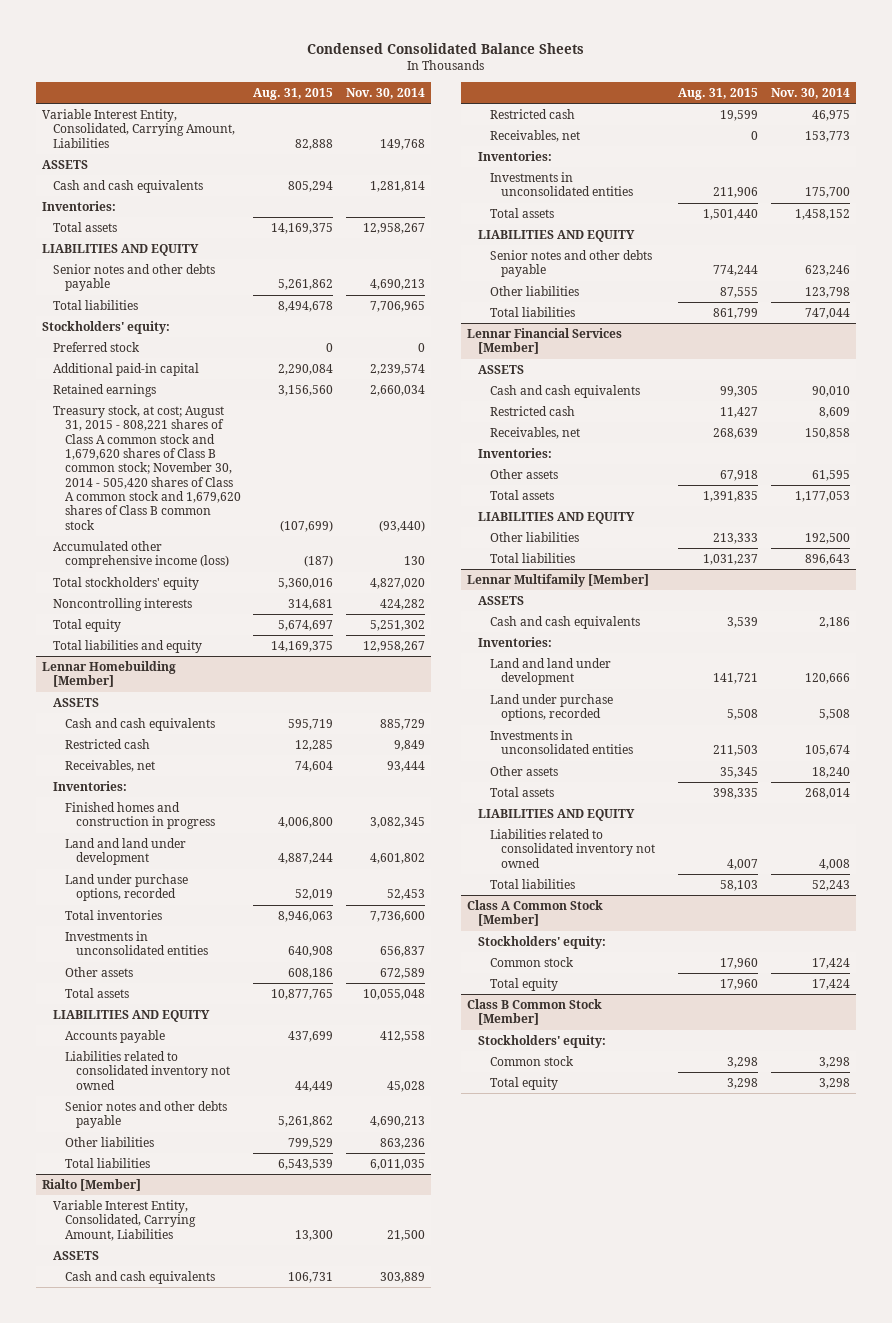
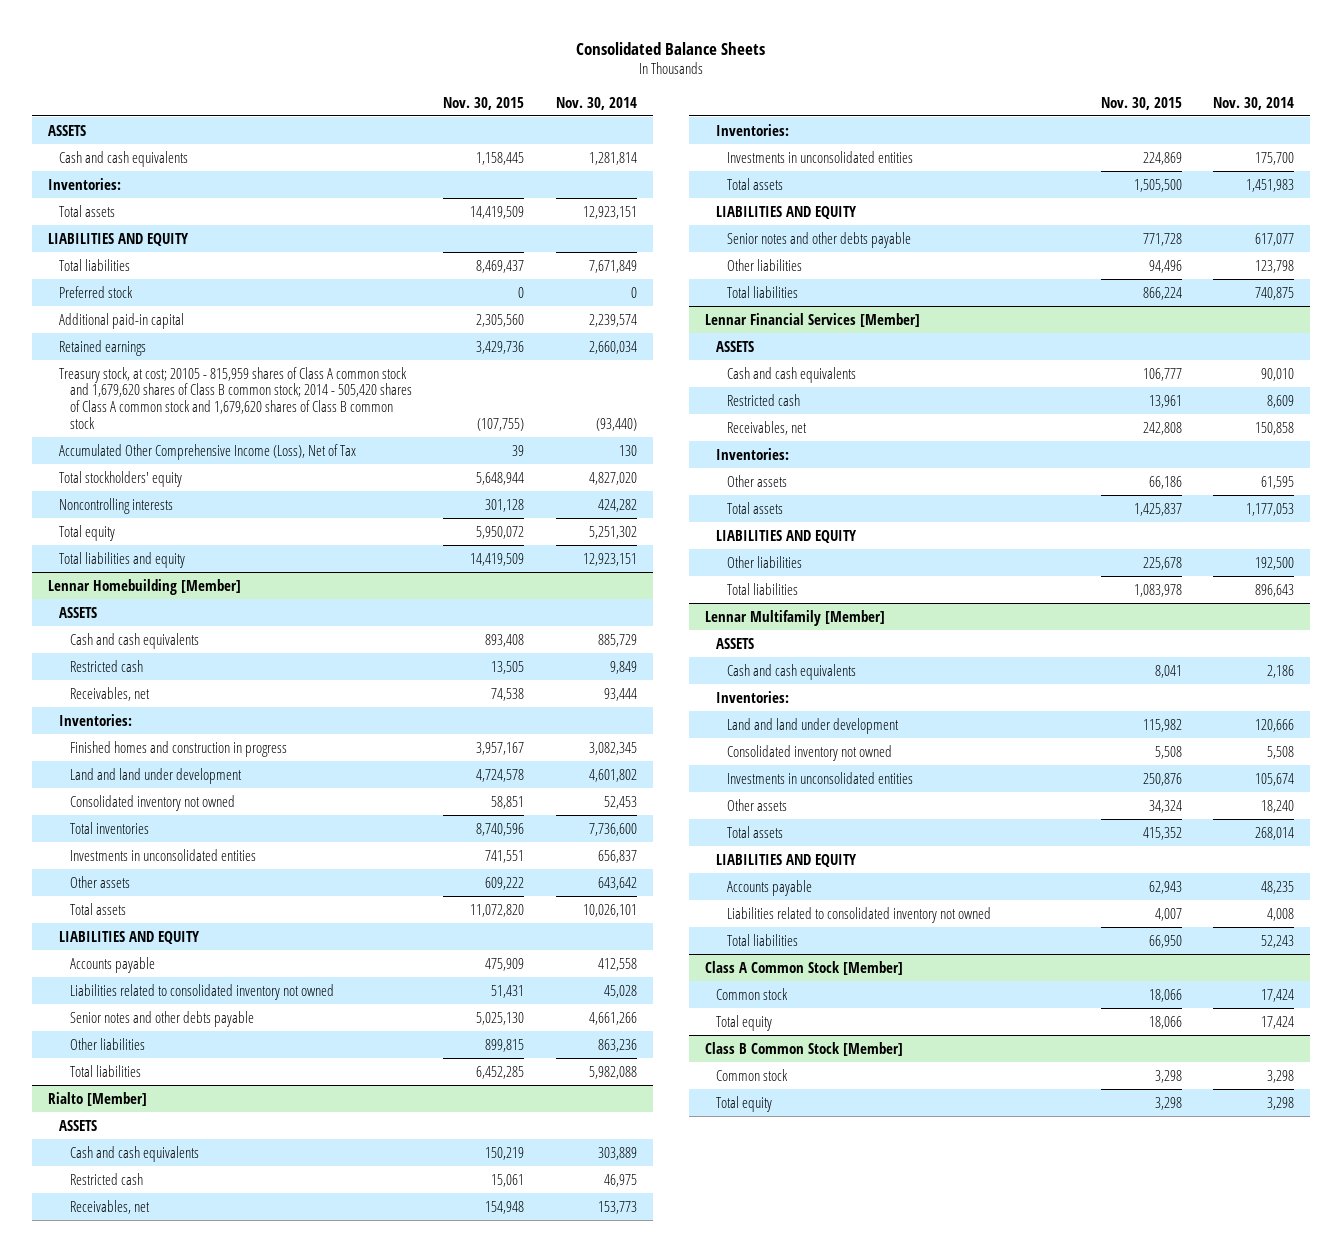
- Condensed Consolidated Balance Sheets
+ Consolidated Balance Sheets
- | Aug. 31, 2015 | Nov. 30, 2014
+ | Nov. 30, 2015 | Nov. 30, 2014
- Variable Interest Entity, Consolidated, Carrying Amount, Liabilities | 82,888 | 149,768
- Total assets | 14,169,375 | 12,958,267
+ Total assets | 14,419,509 | 12,923,151
- Senior notes and other debts payable | 5,261,862 | 4,690,213
- Total liabilities | 8,494,678 | 7,706,965
- Stockholders' equity:
+ Total liabilities | 8,469,437 | 7,671,849
- Treasury stock, at cost; August 31, 2015 - 808,221 shares of Class A common stock and 1,679,620 shares of Class B common stock; November 30, 2014 - 505,420 shares of Class A common stock and 1,679,620 shares of Class B common stock | (107,699) | (93,440)
- Accumulated other comprehensive income (loss) | (187) | 130
+ Treasury stock, at cost; 20105 - 815,959 shares of Class A common stock and 1,679,620 shares of Class B common stock; 2014 - 505,420 shares of Class A common stock and 1,679,620 shares of Class B common stock | (107,755) | (93,440)
+ Accumulated Other Comprehensive Income (Loss), Net of Tax | 39 | 130
- Total liabilities and equity | 14,169,375 | 12,958,267
+ Total liabilities and equity | 14,419,509 | 12,923,151
@ Lennar Homebuilding [Member]
- Land under purchase options, recorded | 52,019 | 52,453
+ Consolidated inventory not owned | 58,851 | 52,453
- Other assets | 608,186 | 672,589
- Total assets | 10,877,765 | 10,055,048
+ Other assets | 609,222 | 643,642
+ Total assets | 11,072,820 | 10,026,101
- Senior notes and other debts payable | 5,261,862 | 4,690,213
+ Senior notes and other debts payable | 5,025,130 | 4,661,266
- Total liabilities | 6,543,539 | 6,011,035
+ Total liabilities | 6,452,285 | 5,982,088
@ Rialto [Member]
- Variable Interest Entity, Consolidated, Carrying Amount, Liabilities | 13,300 | 21,500
- Total assets | 1,501,440 | 1,458,152
+ Total assets | 1,505,500 | 1,451,983
- Senior notes and other debts payable | 774,244 | 623,246
+ Senior notes and other debts payable | 771,728 | 617,077
- Total liabilities | 861,799 | 747,044
+ Total liabilities | 866,224 | 740,875
@ Lennar Multifamily [Member]
- Land under purchase options, recorded | 5,508 | 5,508
+ Consolidated inventory not owned | 5,508 | 5,508
+ Accounts payable | 62,943 | 48,235
@ Class A Common Stock [Member]
- Stockholders' equity:
@ Class B Common Stock [Member]
- Stockholders' equity:

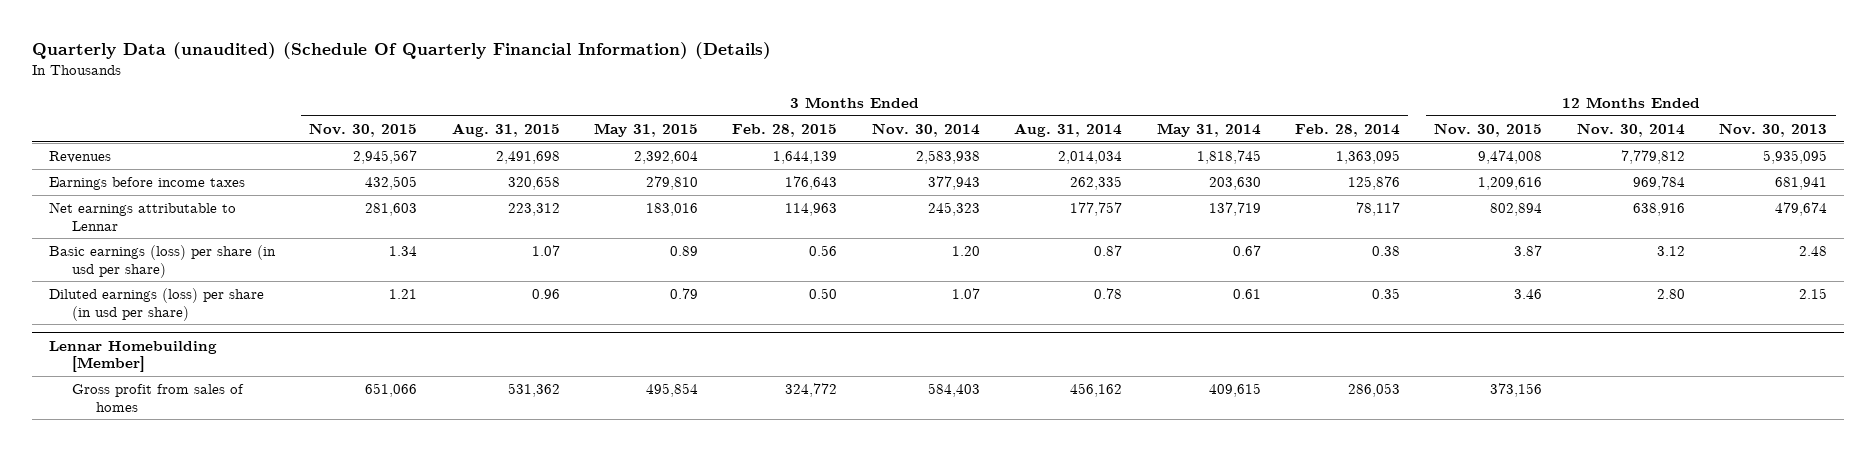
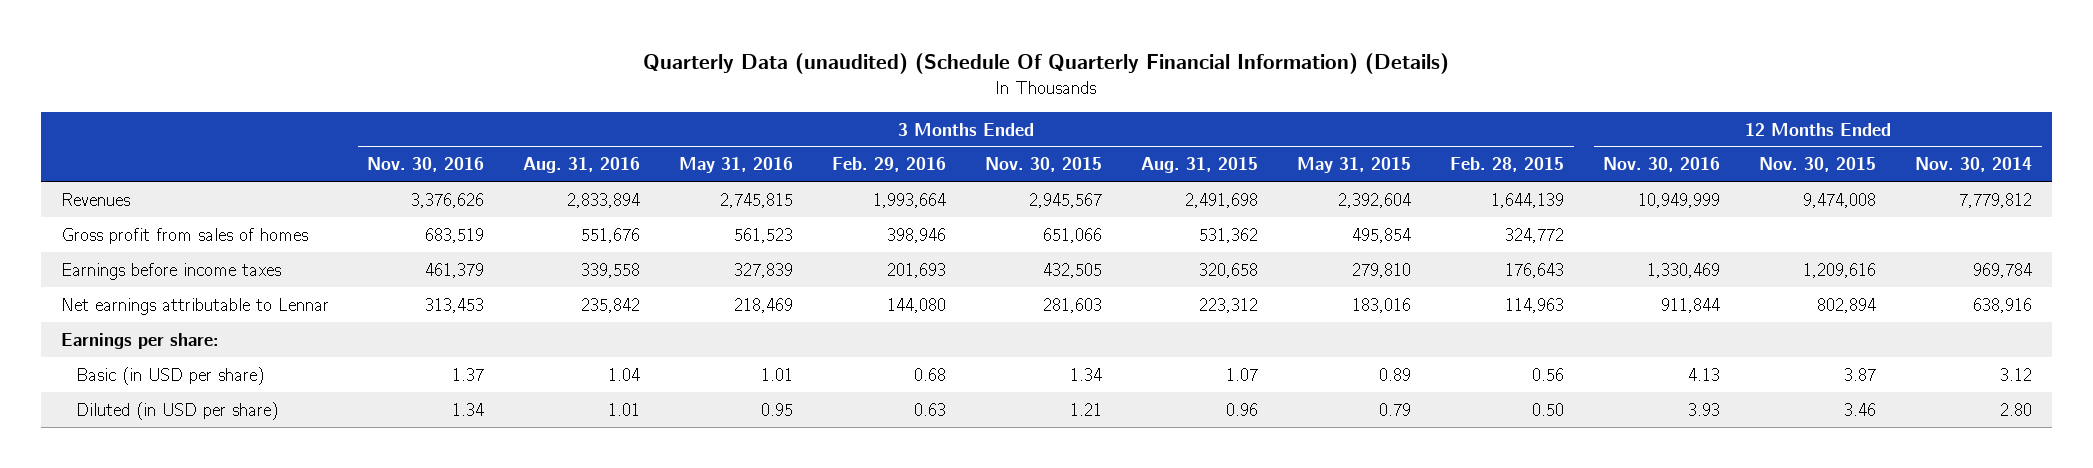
- | 3 Months Ended Nov. 30, 2015 | 3 Months Ended Aug. 31, 2015 | 3 Months Ended May 31, 2015 | 3 Months Ended Feb. 28, 2015 | 3 Months Ended Nov. 30, 2014 | 3 Months Ended Aug. 31, 2014 | 3 Months Ended May 31, 2014 | 3 Months Ended Feb. 28, 2014 | 12 Months Ended Nov. 30, 2015 | 12 Months Ended Nov. 30, 2014 | 12 Months Ended Nov. 30, 2013
+ | 3 Months Ended Nov. 30, 2016 | 3 Months Ended Aug. 31, 2016 | 3 Months Ended May 31, 2016 | 3 Months Ended Feb. 29, 2016 | 3 Months Ended Nov. 30, 2015 | 3 Months Ended Aug. 31, 2015 | 3 Months Ended May 31, 2015 | 3 Months Ended Feb. 28, 2015 | 12 Months Ended Nov. 30, 2016 | 12 Months Ended Nov. 30, 2015 | 12 Months Ended Nov. 30, 2014
+ Gross profit from sales of homes | 683,519 | 551,676 | 561,523 | 398,946 | 651,066 | 531,362 | 495,854 | 324,772 | | |
- Basic earnings (loss) per share (in usd per share) | 1.34 | 1.07 | 0.89 | 0.56 | 1.20 | 0.87 | 0.67 | 0.38 | 3.87 | 3.12 | 2.48
- Diluted earnings (loss) per share (in usd per share) | 1.21 | 0.96 | 0.79 | 0.50 | 1.07 | 0.78 | 0.61 | 0.35 | 3.46 | 2.80 | 2.15
- Lennar Homebuilding [Member]
- Gross profit from sales of homes | 651,066 | 531,362 | 495,854 | 324,772 | 584,403 | 456,162 | 409,615 | 286,053 | 373,156 | |
+ Earnings per share:
+ Basic (in USD per share) | 1.37 | 1.04 | 1.01 | 0.68 | 1.34 | 1.07 | 0.89 | 0.56 | 4.13 | 3.87 | 3.12
+ Diluted (in USD per share) | 1.34 | 1.01 | 0.95 | 0.63 | 1.21 | 0.96 | 0.79 | 0.50 | 3.93 | 3.46 | 2.80

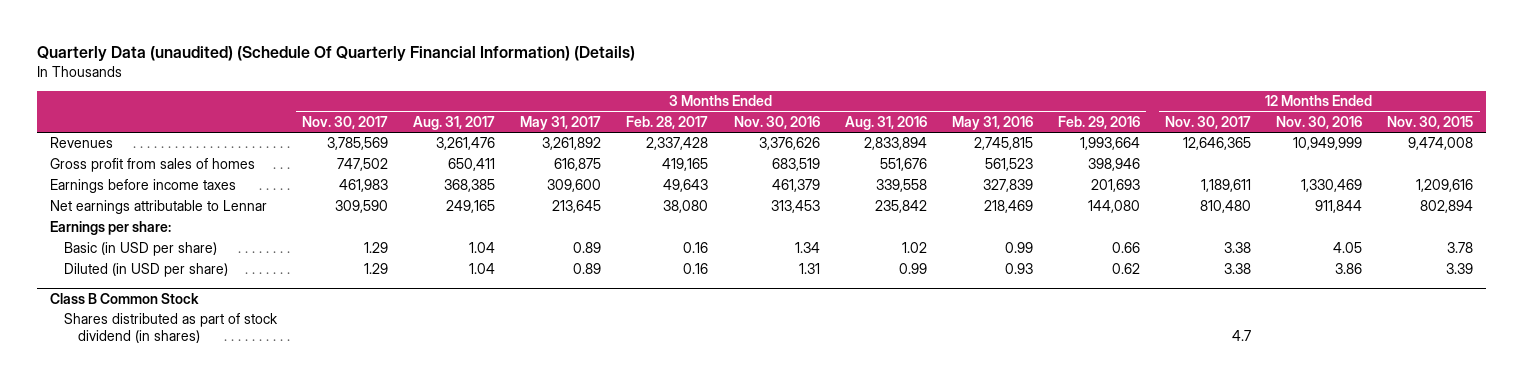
- | 3 Months Ended Nov. 30, 2016 | 3 Months Ended Aug. 31, 2016 | 3 Months Ended May 31, 2016 | 3 Months Ended Feb. 29, 2016 | 3 Months Ended Nov. 30, 2015 | 3 Months Ended Aug. 31, 2015 | 3 Months Ended May 31, 2015 | 3 Months Ended Feb. 28, 2015 | 12 Months Ended Nov. 30, 2016 | 12 Months Ended Nov. 30, 2015 | 12 Months Ended Nov. 30, 2014
+ | 3 Months Ended Nov. 30, 2017 | 3 Months Ended Aug. 31, 2017 | 3 Months Ended May 31, 2017 | 3 Months Ended Feb. 28, 2017 | 3 Months Ended Nov. 30, 2016 | 3 Months Ended Aug. 31, 2016 | 3 Months Ended May 31, 2016 | 3 Months Ended Feb. 29, 2016 | 12 Months Ended Nov. 30, 2017 | 12 Months Ended Nov. 30, 2016 | 12 Months Ended Nov. 30, 2015
- Basic (in USD per share) | 1.37 | 1.04 | 1.01 | 0.68 | 1.34 | 1.07 | 0.89 | 0.56 | 4.13 | 3.87 | 3.12
- Diluted (in USD per share) | 1.34 | 1.01 | 0.95 | 0.63 | 1.21 | 0.96 | 0.79 | 0.50 | 3.93 | 3.46 | 2.80
+ Basic (in USD per share) | 1.29 | 1.04 | 0.89 | 0.16 | 1.34 | 1.02 | 0.99 | 0.66 | 3.38 | 4.05 | 3.78
+ Diluted (in USD per share) | 1.29 | 1.04 | 0.89 | 0.16 | 1.31 | 0.99 | 0.93 | 0.62 | 3.38 | 3.86 | 3.39
+ Class B Common Stock
+ Shares distributed as part of stock dividend (in shares) | | | | | | | | | 4.7 | |

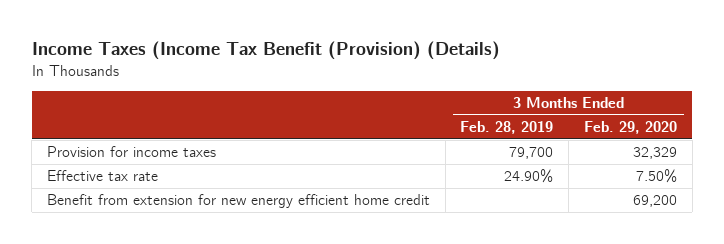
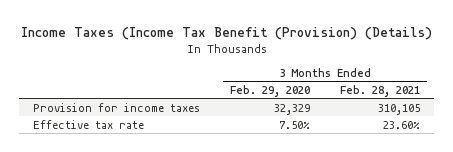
- | 3 Months Ended Feb. 28, 2019 | 3 Months Ended Feb. 29, 2020
+ | 3 Months Ended Feb. 29, 2020 | 3 Months Ended Feb. 28, 2021
- Benefit from extension for new energy efficient home credit | | 69,200

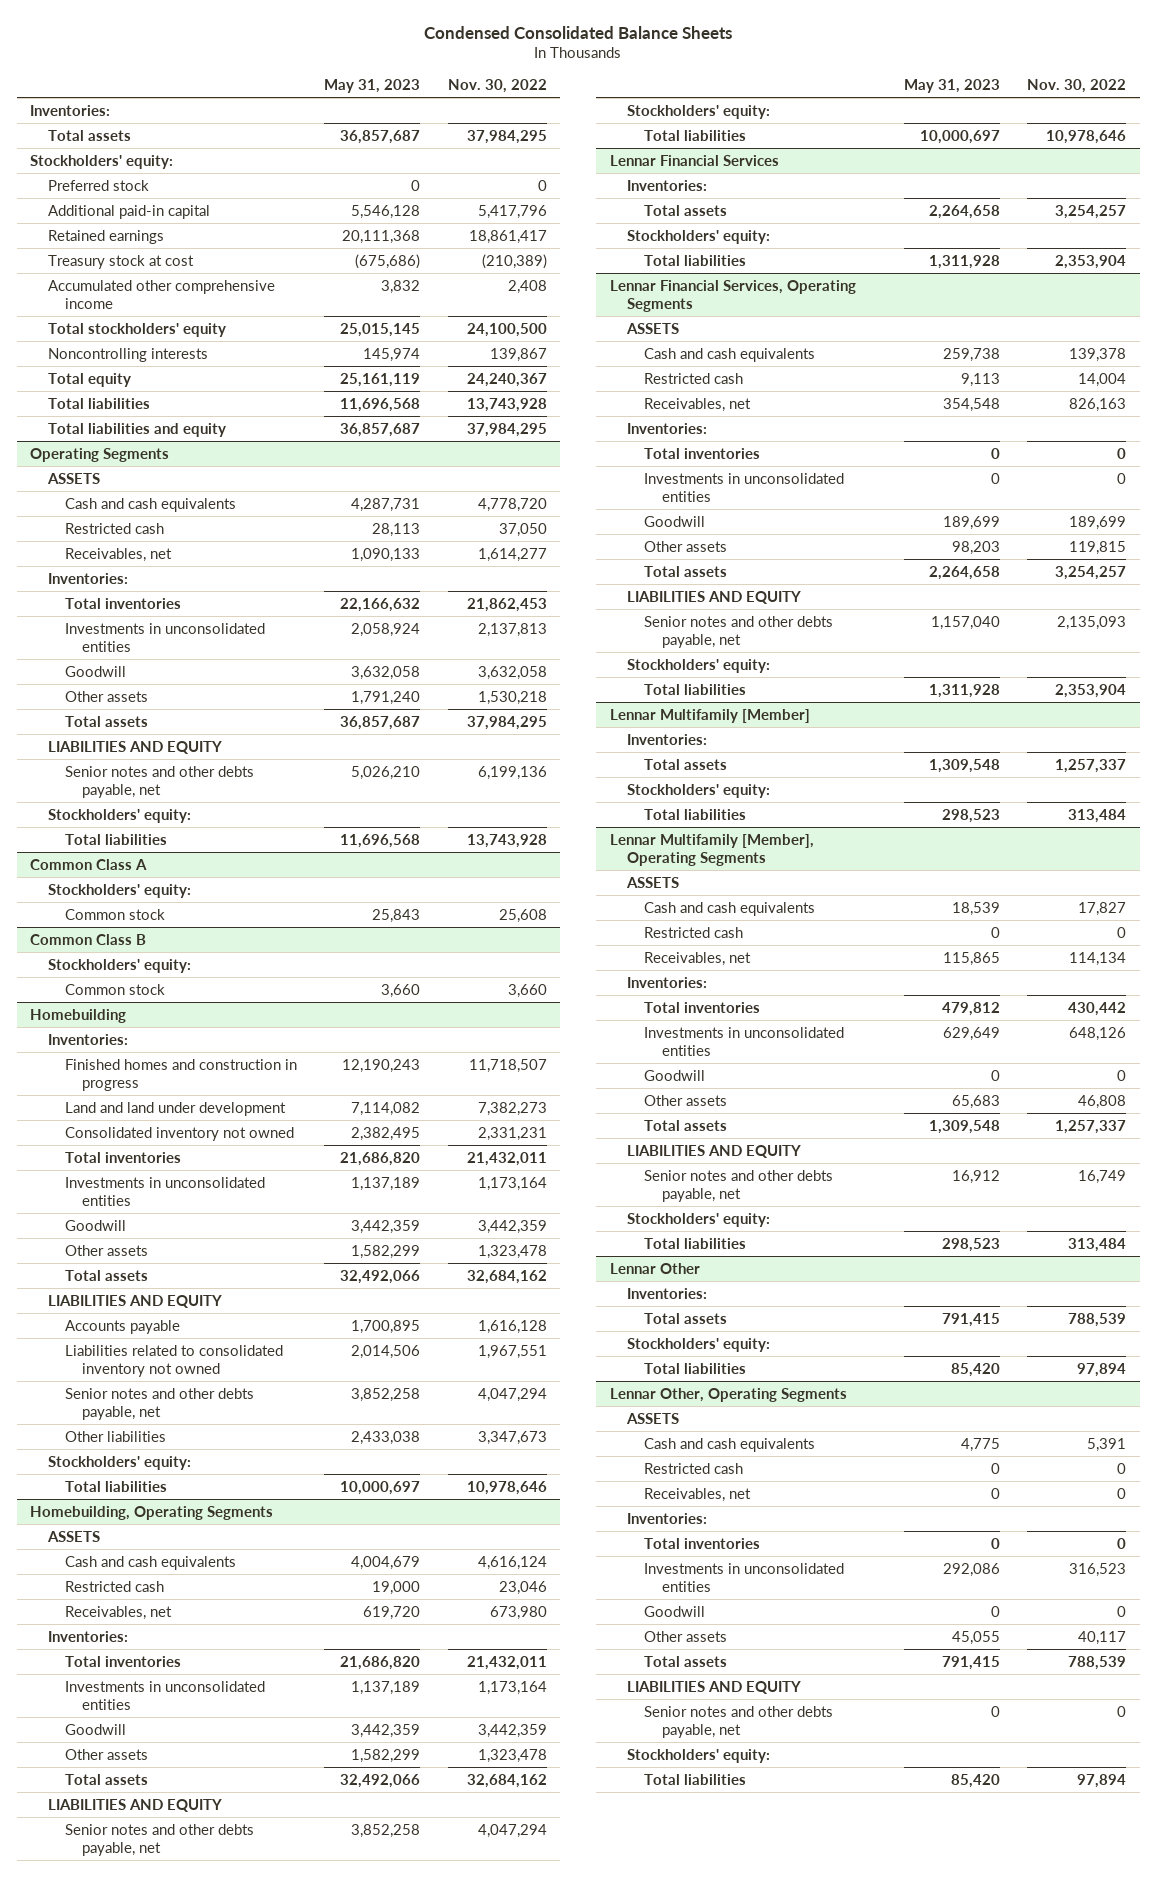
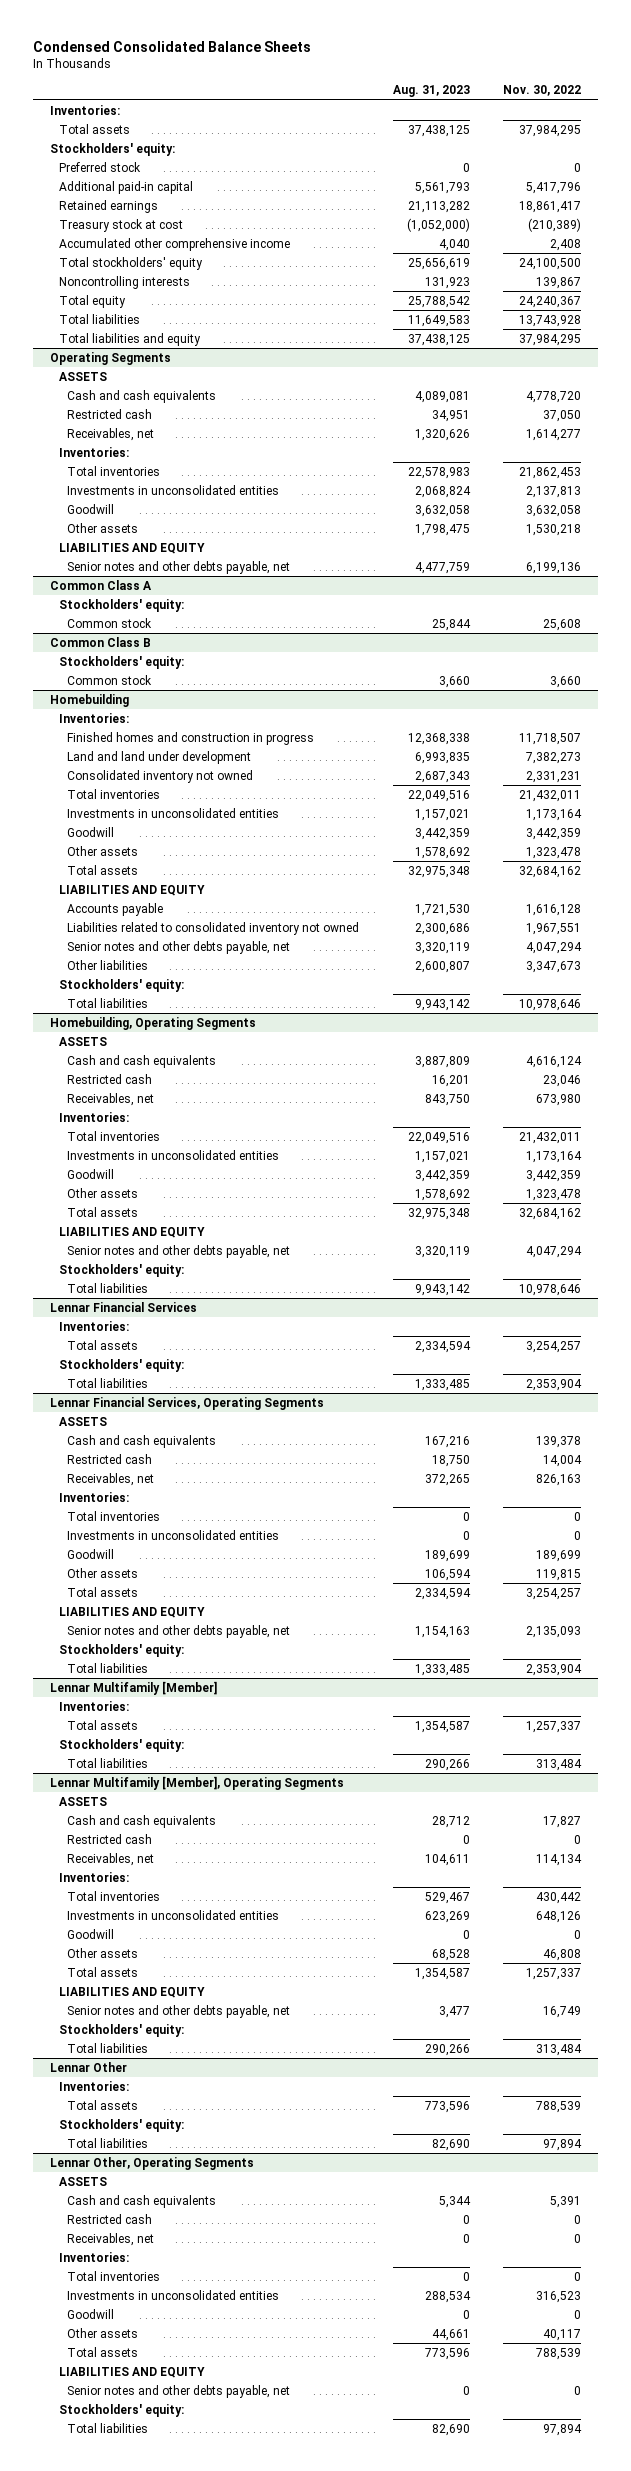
- | May 31, 2023 | Nov. 30, 2022
+ | Aug. 31, 2023 | Nov. 30, 2022
@ Operating Segments
- Total assets | 36,857,687 | 37,984,295
- Stockholders' equity:
- Total liabilities | 11,696,568 | 13,743,928

